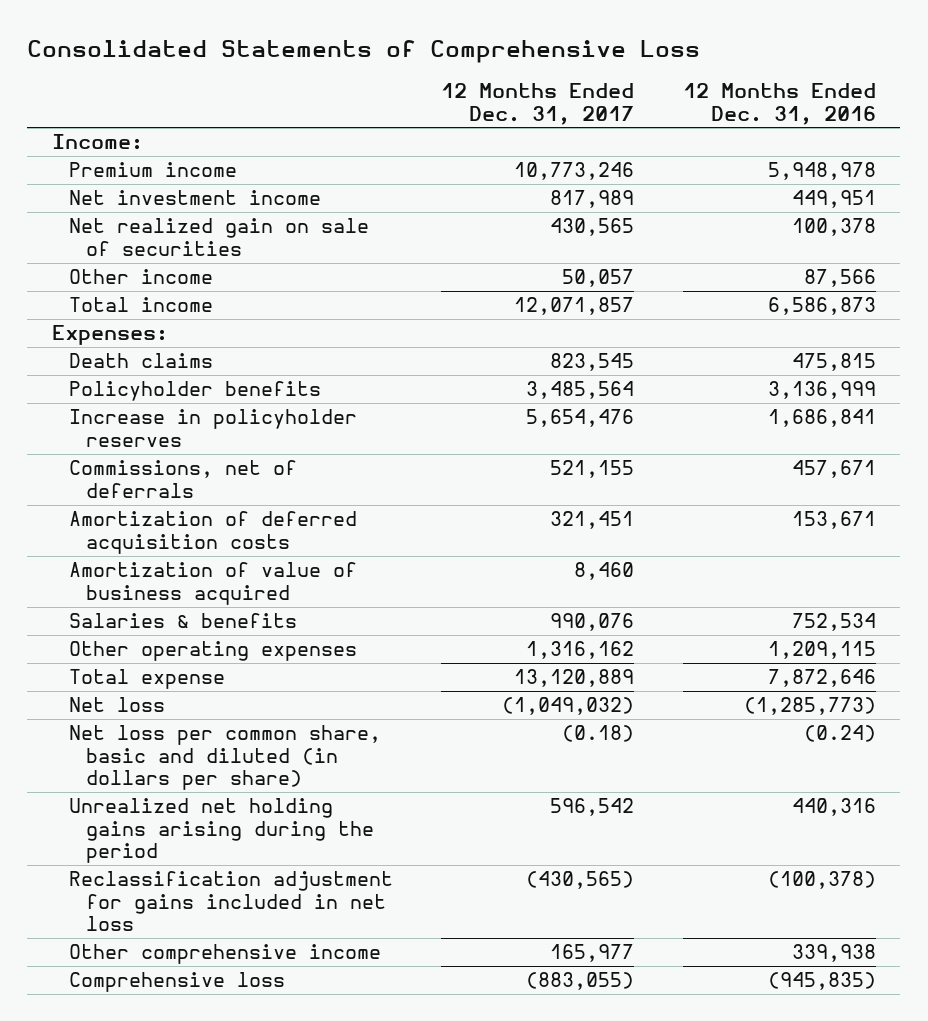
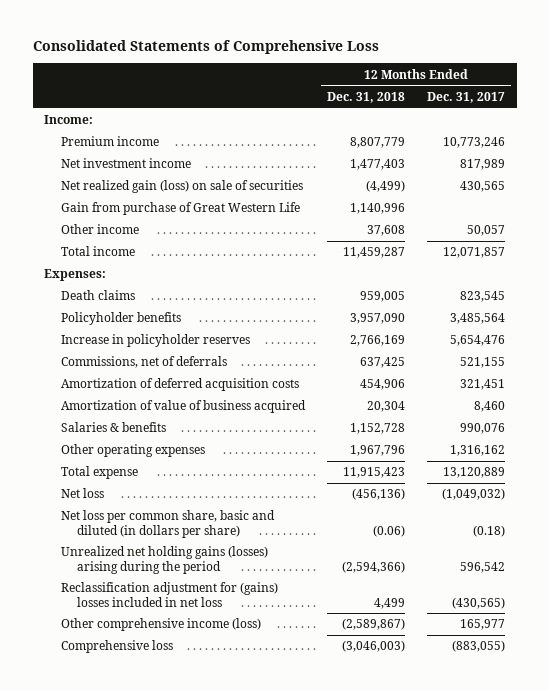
- | 12 Months Ended Dec. 31, 2017 | 12 Months Ended Dec. 31, 2016
+ | 12 Months Ended Dec. 31, 2018 | 12 Months Ended Dec. 31, 2017
- Net realized gain on sale of securities | 430,565 | 100,378
+ Net realized gain (loss) on sale of securities | (4,499) | 430,565
+ Gain from purchase of Great Western Life | 1,140,996 |
- Unrealized net holding gains arising during the period | 596,542 | 440,316
- Reclassification adjustment for gains included in net loss | (430,565) | (100,378)
- Other comprehensive income | 165,977 | 339,938
+ Unrealized net holding gains (losses) arising during the period | (2,594,366) | 596,542
+ Reclassification adjustment for (gains) losses included in net loss | 4,499 | (430,565)
+ Other comprehensive income (loss) | (2,589,867) | 165,977

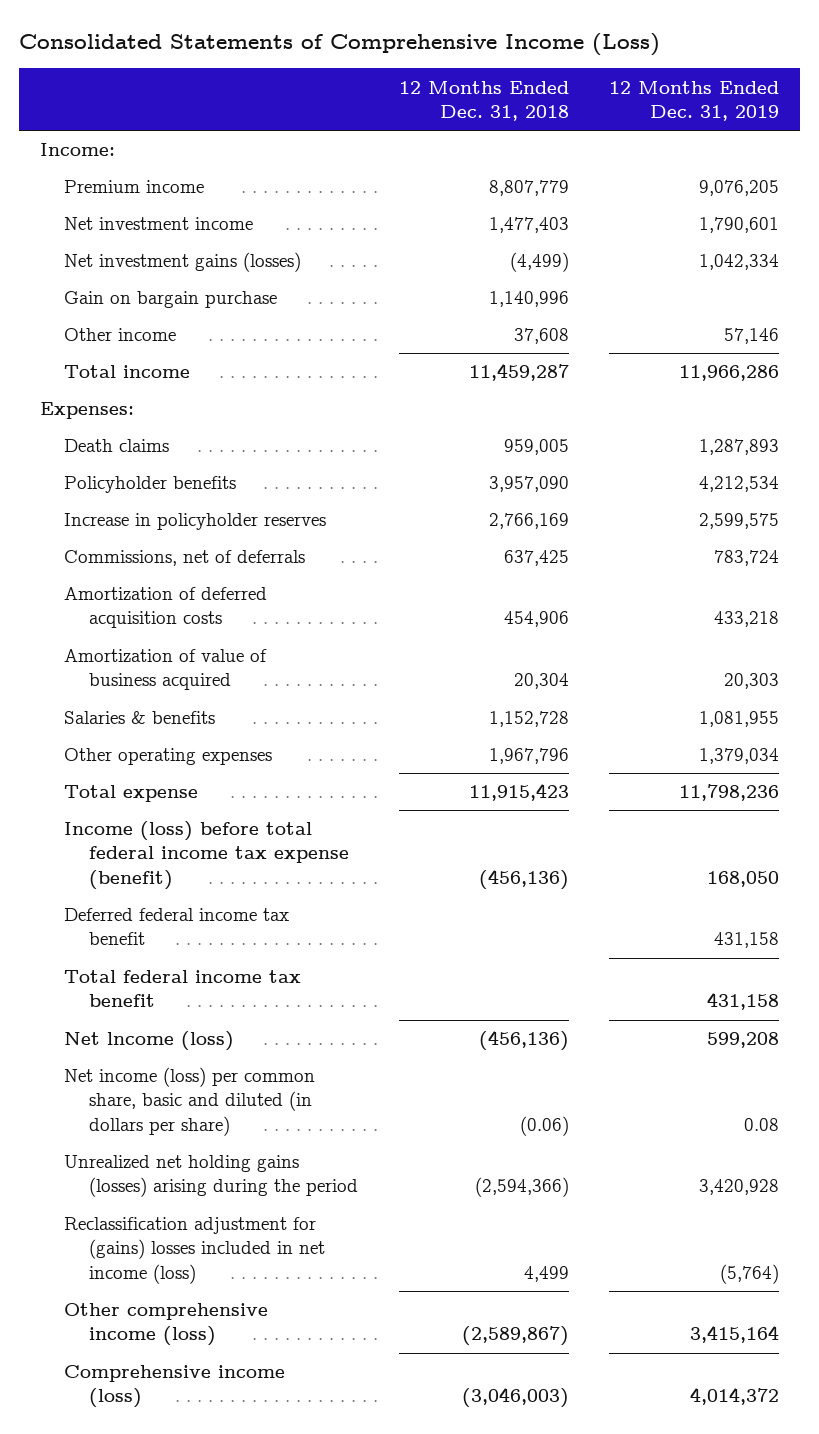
- Consolidated Statements of Comprehensive Loss
+ Consolidated Statements of Comprehensive Income (Loss)
- | 12 Months Ended Dec. 31, 2018 | 12 Months Ended Dec. 31, 2017
+ | 12 Months Ended Dec. 31, 2018 | 12 Months Ended Dec. 31, 2019
- Net realized gain (loss) on sale of securities | (4,499) | 430,565
- Gain from purchase of Great Western Life | 1,140,996 |
+ Net investment gains (losses) | (4,499) | 1,042,334
+ Gain on bargain purchase | 1,140,996 |
- Net loss | (456,136) | (1,049,032)
- Net loss per common share, basic and diluted (in dollars per share) | (0.06) | (0.18)
+ Income (loss) before total federal income tax expense (benefit) | (456,136) | 168,050
+ Deferred federal income tax benefit | | 431,158
+ Total federal income tax benefit | | 431,158
+ Net lncome (loss) | (456,136) | 599,208
+ Net income (loss) per common share, basic and diluted (in dollars per share) | (0.06) | 0.08
- Reclassification adjustment for (gains) losses included in net loss | 4,499 | (430,565)
+ Reclassification adjustment for (gains) losses included in net income (loss) | 4,499 | (5,764)
- Comprehensive loss | (3,046,003) | (883,055)
+ Comprehensive income (loss) | (3,046,003) | 4,014,372

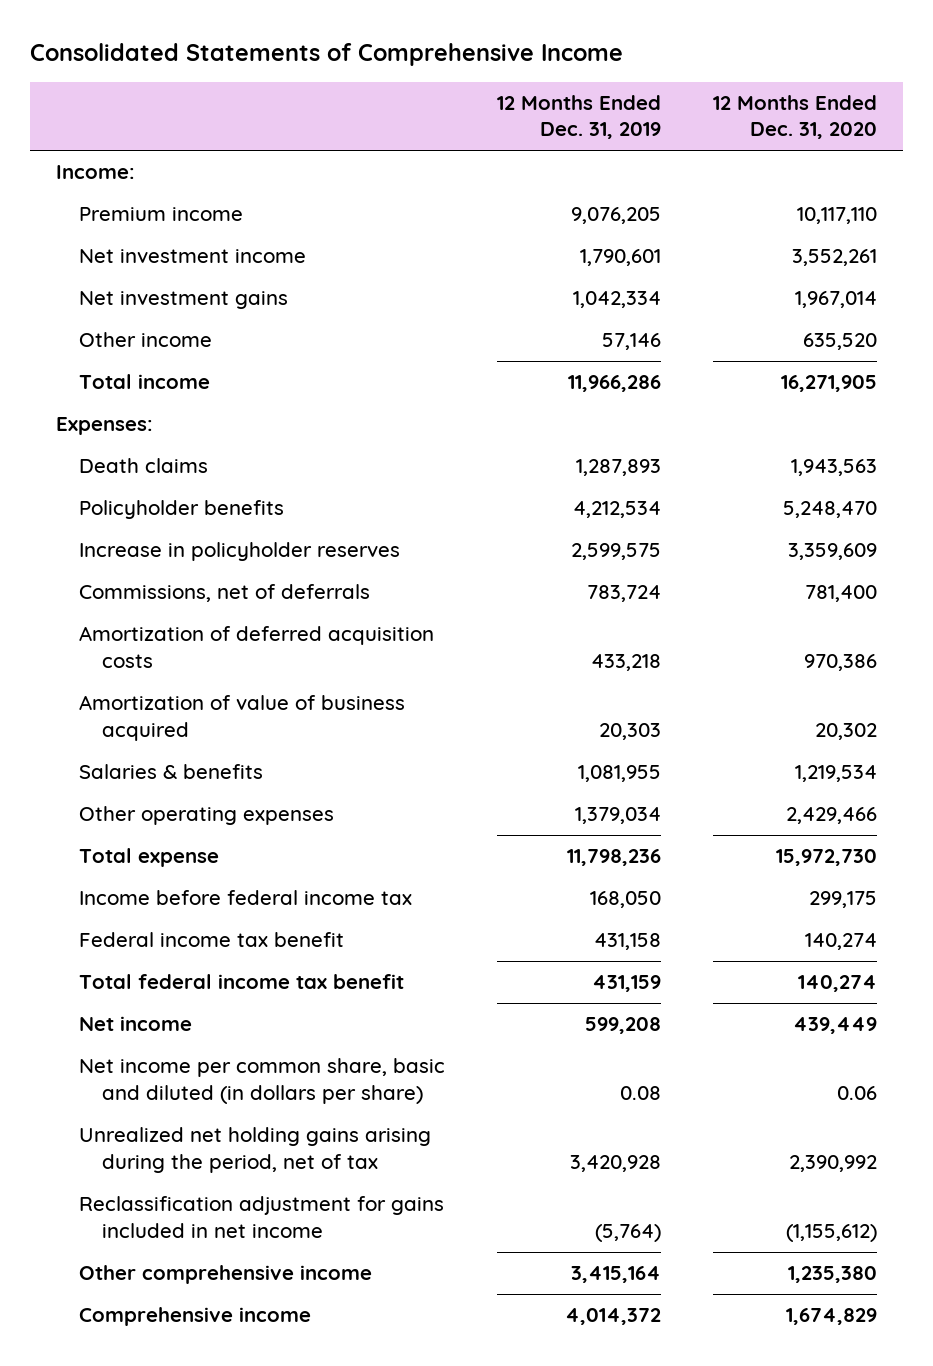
- Consolidated Statements of Comprehensive Income (Loss)
+ Consolidated Statements of Comprehensive Income
- | 12 Months Ended Dec. 31, 2018 | 12 Months Ended Dec. 31, 2019
+ | 12 Months Ended Dec. 31, 2019 | 12 Months Ended Dec. 31, 2020
- Net investment gains (losses) | (4,499) | 1,042,334
- Gain on bargain purchase | 1,140,996 |
+ Net investment gains | 1,042,334 | 1,967,014
- Income (loss) before total federal income tax expense (benefit) | (456,136) | 168,050
- Deferred federal income tax benefit | | 431,158
- Total federal income tax benefit | | 431,158
- Net lncome (loss) | (456,136) | 599,208
- Net income (loss) per common share, basic and diluted (in dollars per share) | (0.06) | 0.08
- Unrealized net holding gains (losses) arising during the period | (2,594,366) | 3,420,928
- Reclassification adjustment for (gains) losses included in net income (loss) | 4,499 | (5,764)
- Other comprehensive income (loss) | (2,589,867) | 3,415,164
- Comprehensive income (loss) | (3,046,003) | 4,014,372
+ Income before federal income tax | 168,050 | 299,175
+ Federal income tax benefit | 431,158 | 140,274
+ Total federal income tax benefit | 431,159 | 140,274
+ Net income | 599,208 | 439,449
+ Net income per common share, basic and diluted (in dollars per share) | 0.08 | 0.06
+ Unrealized net holding gains arising during the period, net of tax | 3,420,928 | 2,390,992
+ Reclassification adjustment for gains included in net income | (5,764) | (1,155,612)
+ Other comprehensive income | 3,415,164 | 1,235,380
+ Comprehensive income | 4,014,372 | 1,674,829

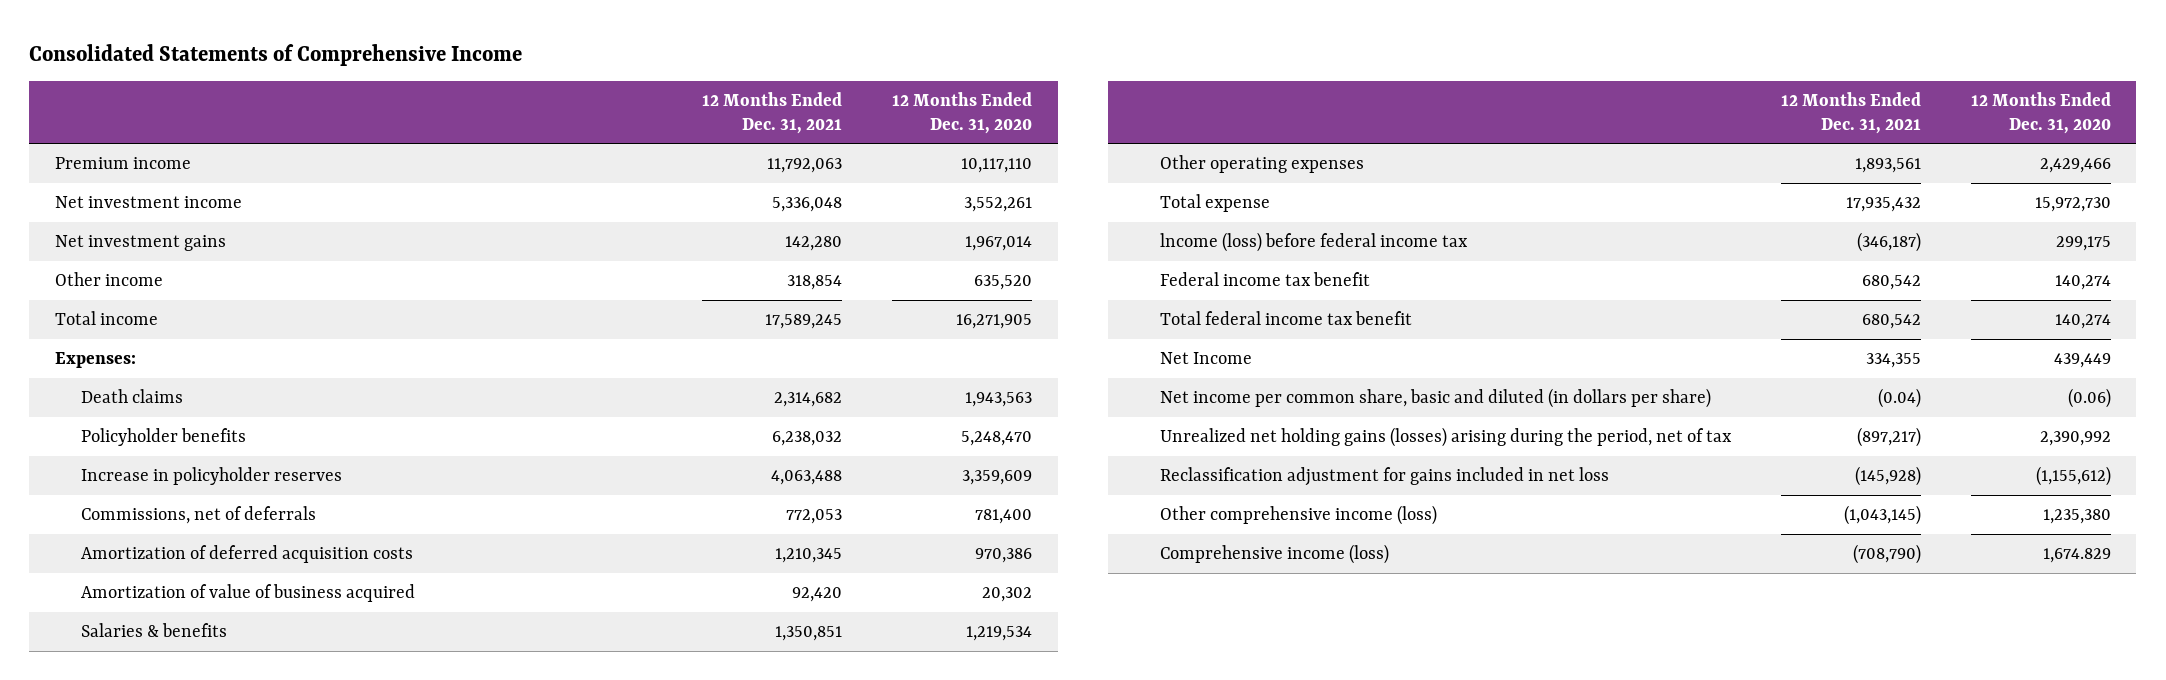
- | 12 Months Ended Dec. 31, 2019 | 12 Months Ended Dec. 31, 2020
+ | 12 Months Ended Dec. 31, 2021 | 12 Months Ended Dec. 31, 2020
- Income:
- Income before federal income tax | 168,050 | 299,175
+ lncome (loss) before federal income tax | (346,187) | 299,175
- Net income | 599,208 | 439,449
- Net income per common share, basic and diluted (in dollars per share) | 0.08 | 0.06
- Unrealized net holding gains arising during the period, net of tax | 3,420,928 | 2,390,992
- Reclassification adjustment for gains included in net income | (5,764) | (1,155,612)
- Other comprehensive income | 3,415,164 | 1,235,380
- Comprehensive income | 4,014,372 | 1,674,829
+ Net Income | 334,355 | 439,449
+ Net income per common share, basic and diluted (in dollars per share) | (0.04) | (0.06)
+ Unrealized net holding gains (losses) arising during the period, net of tax | (897,217) | 2,390,992
+ Reclassification adjustment for gains included in net loss | (145,928) | (1,155,612)
+ Other comprehensive income (loss) | (1,043,145) | 1,235,380
+ Comprehensive income (loss) | (708,790) | 1,674.829

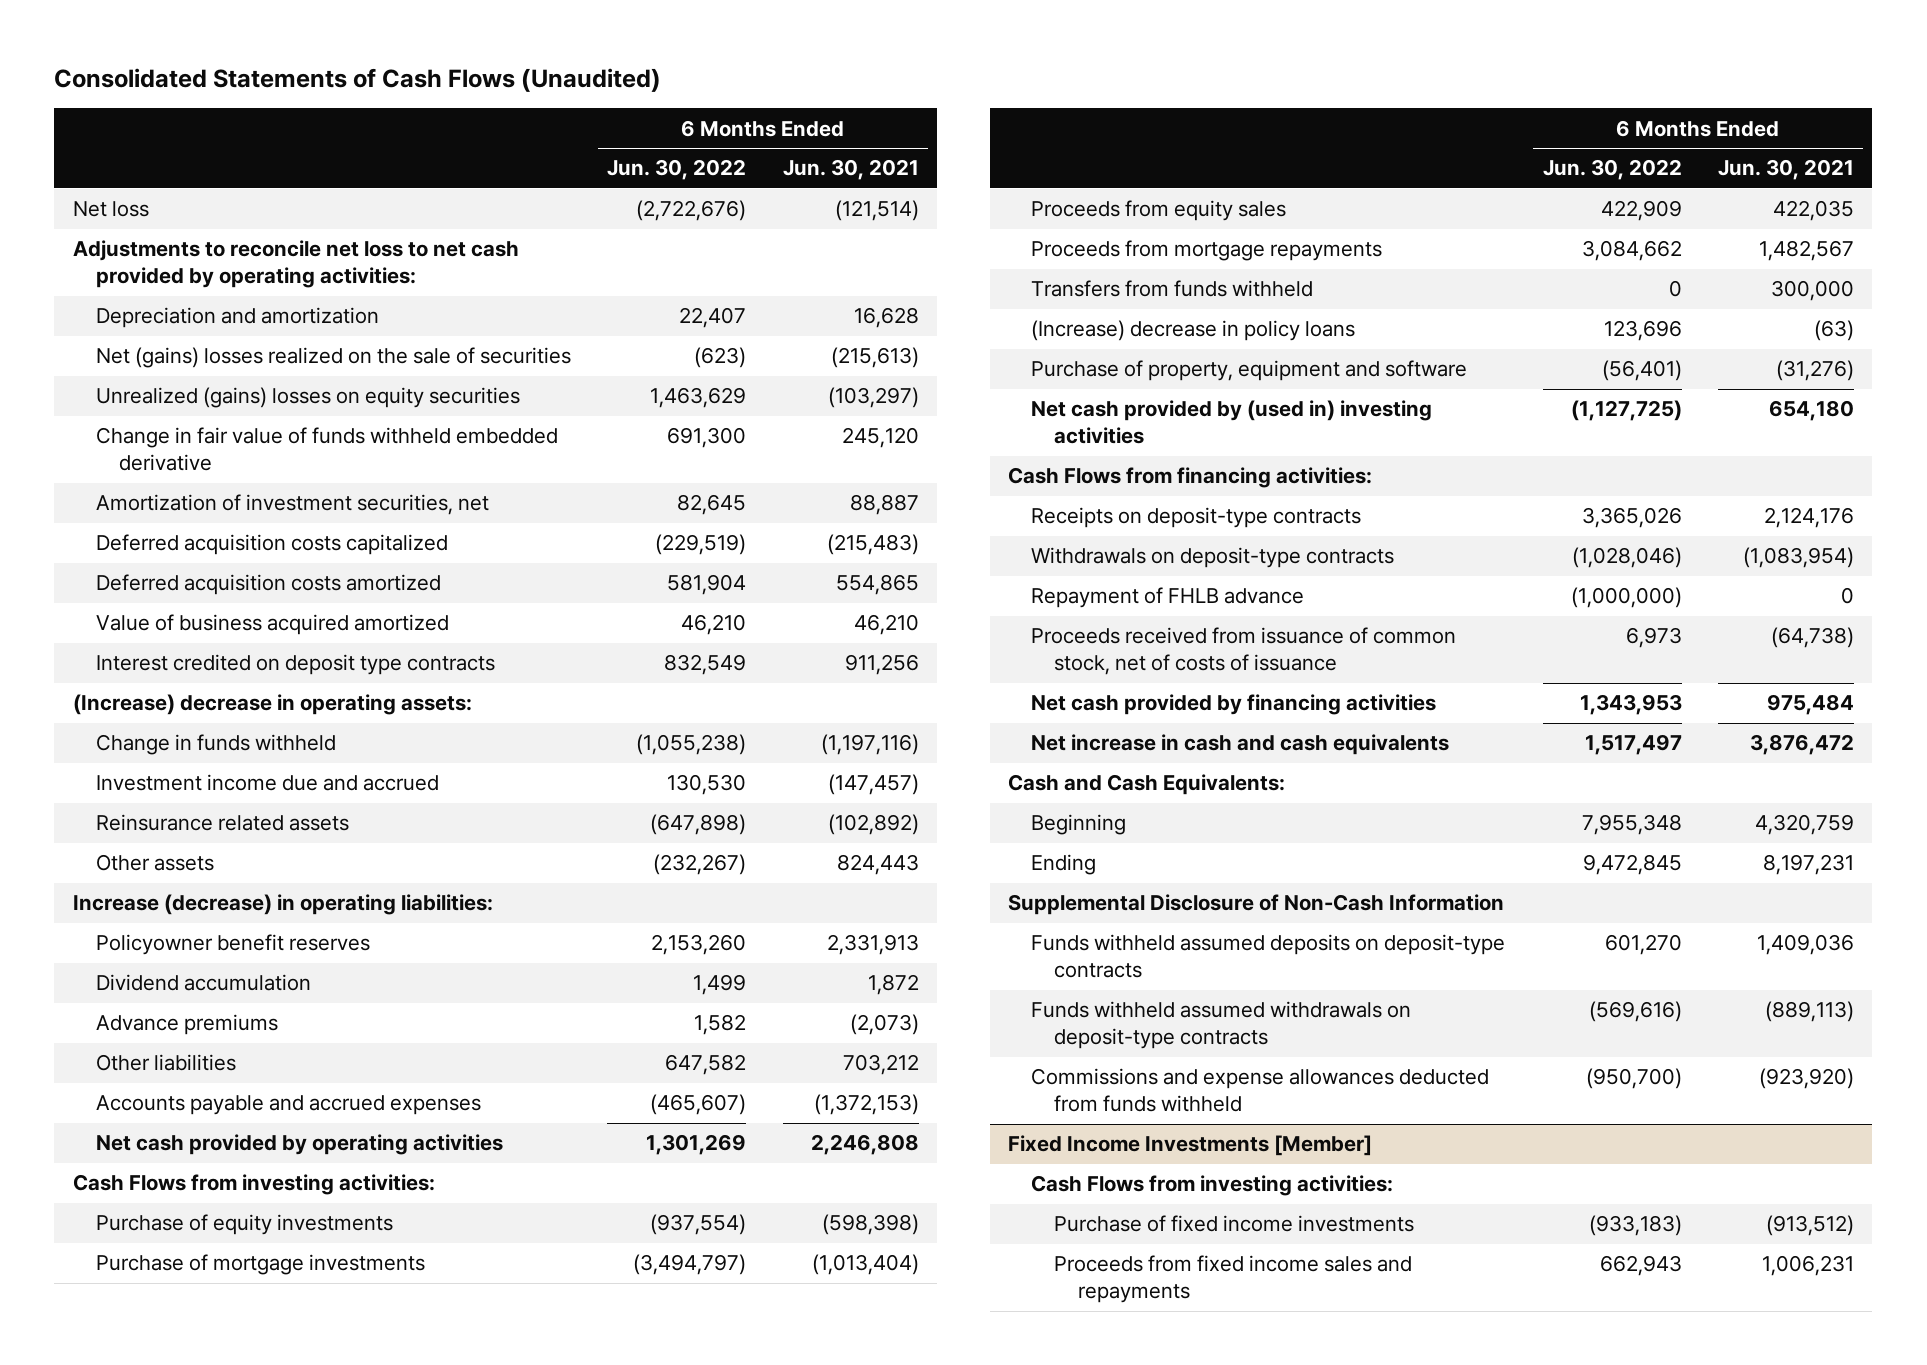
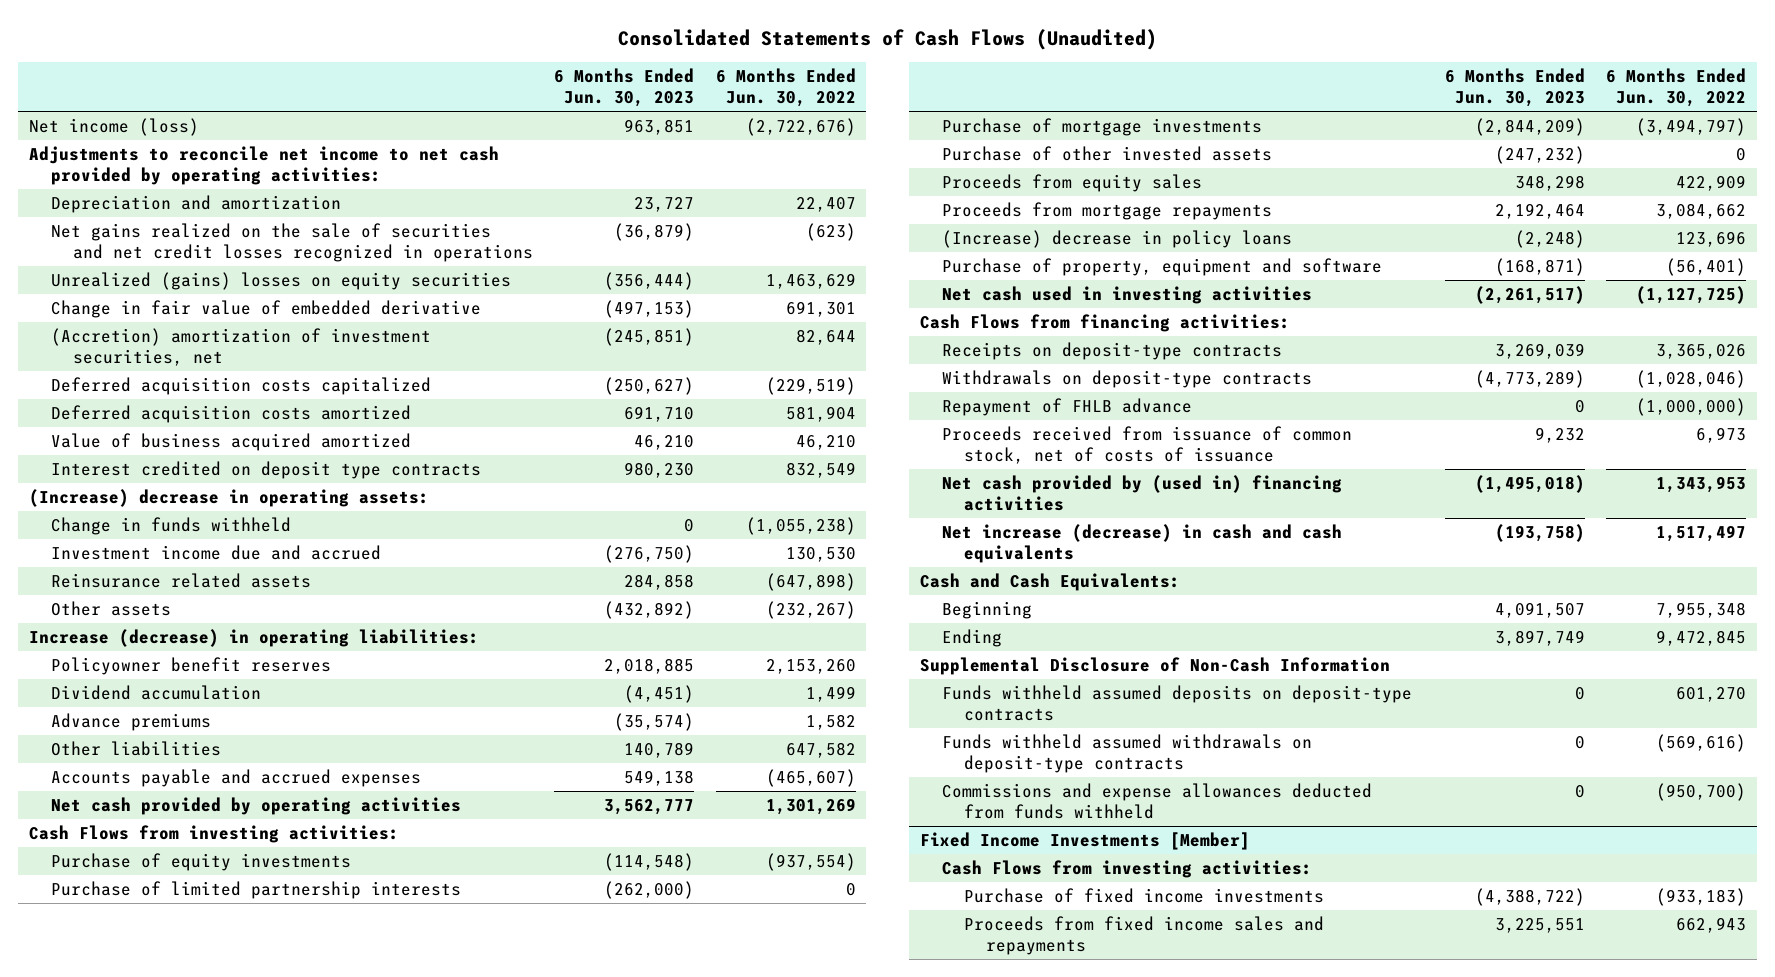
- | 6 Months Ended Jun. 30, 2022 | 6 Months Ended Jun. 30, 2021
+ | 6 Months Ended Jun. 30, 2023 | 6 Months Ended Jun. 30, 2022
- Net loss | (2,722,676) | (121,514)
- Adjustments to reconcile net loss to net cash provided by operating activities:
+ Net income (loss) | 963,851 | (2,722,676)
+ Adjustments to reconcile net income to net cash provided by operating activities:
- Net (gains) losses realized on the sale of securities | (623) | (215,613)
+ Net gains realized on the sale of securities and net credit losses recognized in operations | (36,879) | (623)
- Change in fair value of funds withheld embedded derivative | 691,300 | 245,120
- Amortization of investment securities, net | 82,645 | 88,887
+ Change in fair value of embedded derivative | (497,153) | 691,301
+ (Accretion) amortization of investment securities, net | (245,851) | 82,644
+ Purchase of limited partnership interests | (262,000) | 0
+ Purchase of other invested assets | (247,232) | 0
- Transfers from funds withheld | 0 | 300,000
- Net cash provided by (used in) investing activities | (1,127,725) | 654,180
+ Net cash used in investing activities | (2,261,517) | (1,127,725)
- Net cash provided by financing activities | 1,343,953 | 975,484
- Net increase in cash and cash equivalents | 1,517,497 | 3,876,472
+ Net cash provided by (used in) financing activities | (1,495,018) | 1,343,953
+ Net increase (decrease) in cash and cash equivalents | (193,758) | 1,517,497

